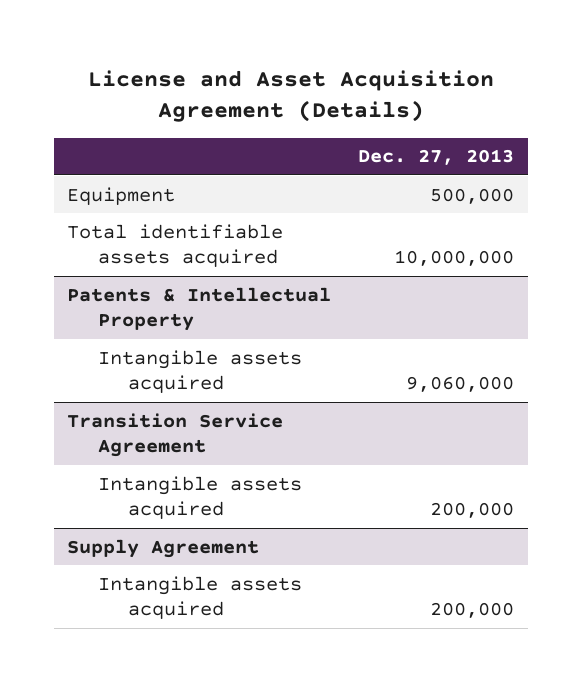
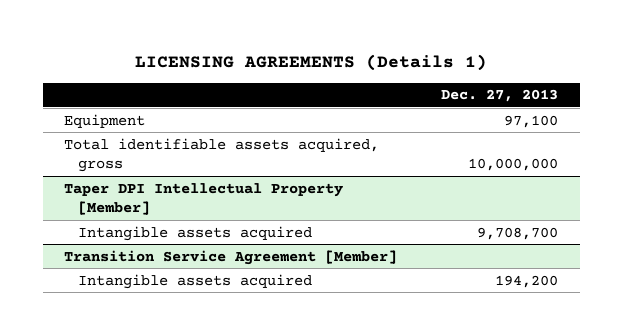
- License and Asset Acquisition Agreement (Details)
+ LICENSING AGREEMENTS (Details 1)
- Equipment | 500,000
- Total identifiable assets acquired | 10,000,000
- Patents & Intellectual Property
- Intangible assets acquired | 9,060,000
- Transition Service Agreement
- Intangible assets acquired | 200,000
- Supply Agreement
- Intangible assets acquired | 200,000
+ Equipment | 97,100
+ Total identifiable assets acquired, gross | 10,000,000
+ Taper DPI Intellectual Property [Member]
+ Intangible assets acquired | 9,708,700
+ Transition Service Agreement [Member]
+ Intangible assets acquired | 194,200

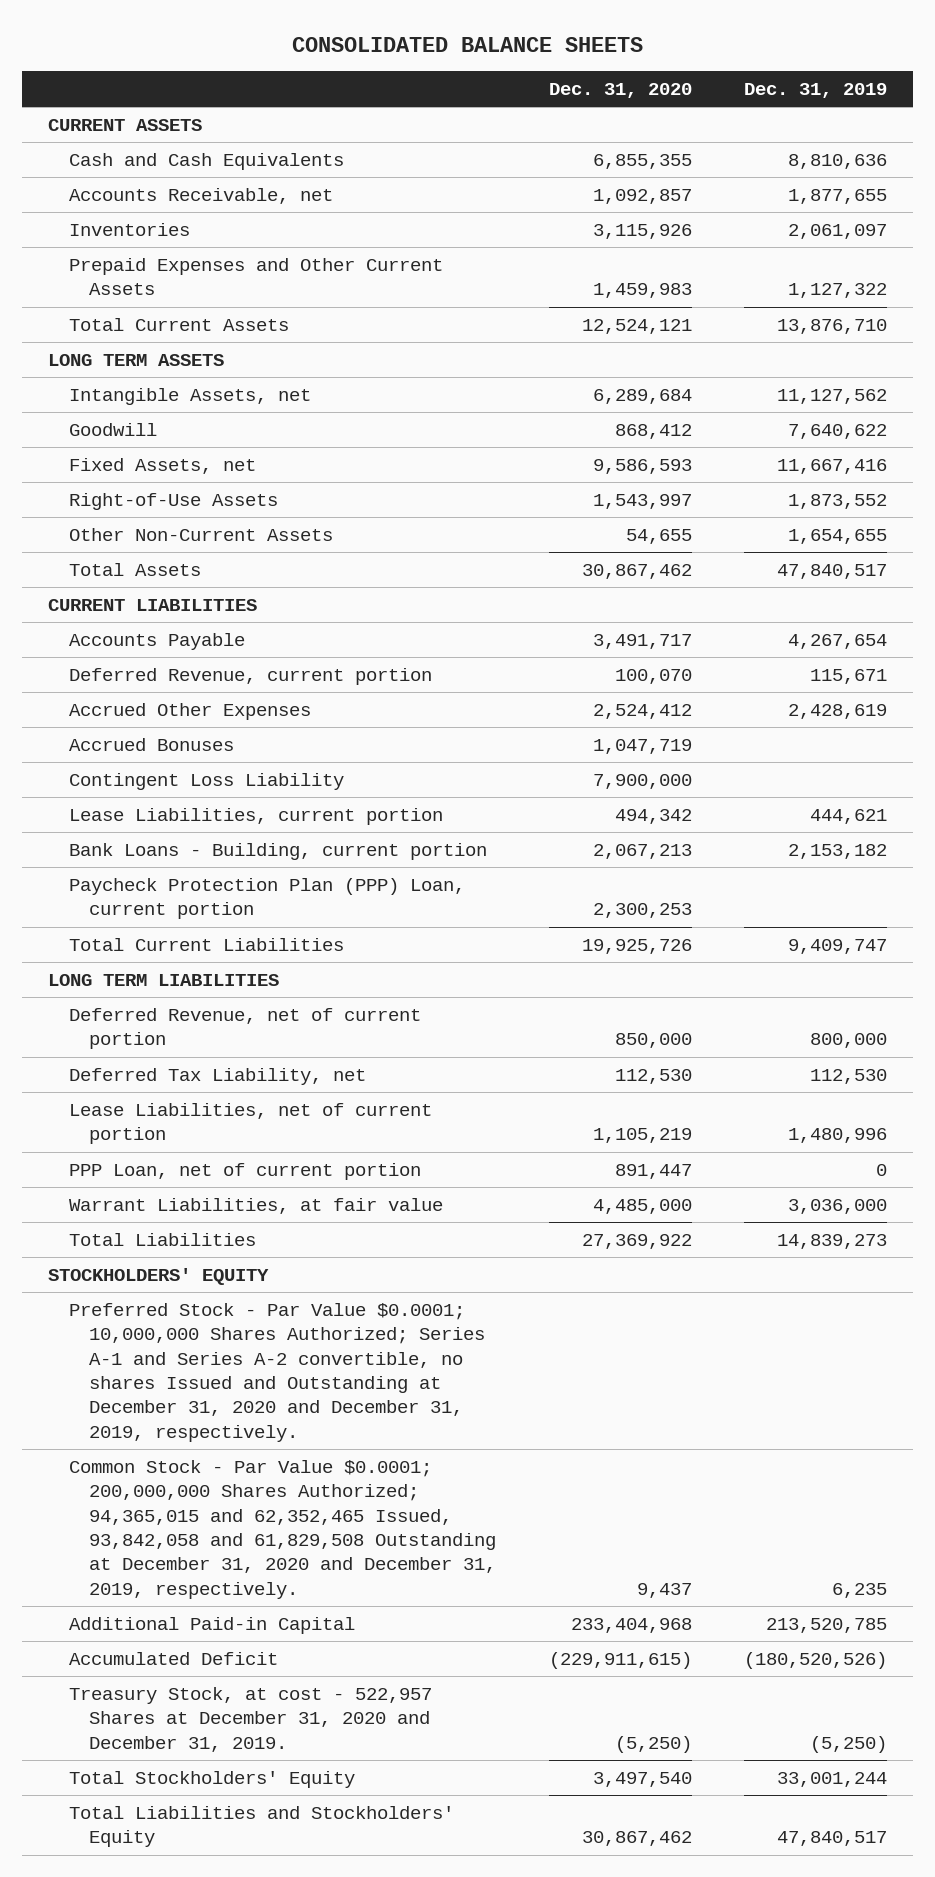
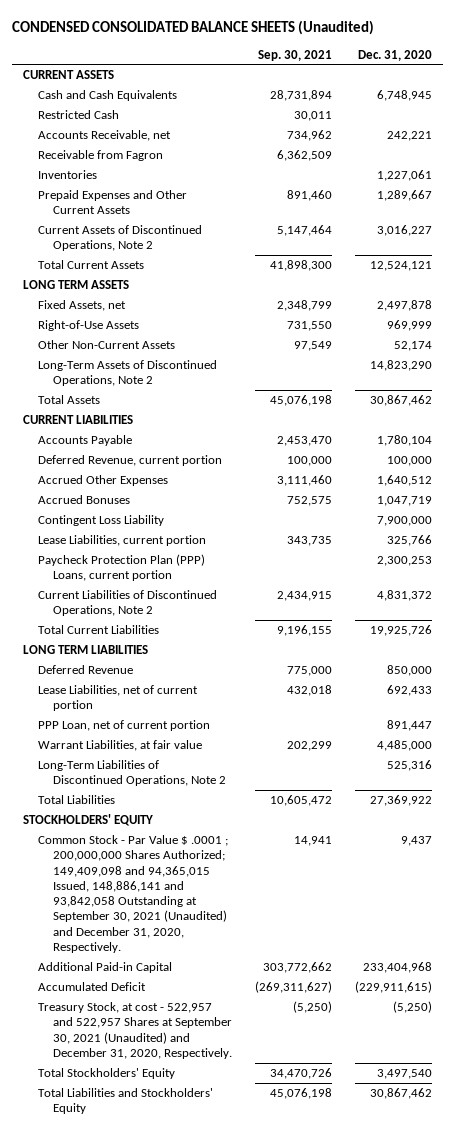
- CONSOLIDATED BALANCE SHEETS
+ CONDENSED CONSOLIDATED BALANCE SHEETS (Unaudited)
- | Dec. 31, 2020 | Dec. 31, 2019
+ | Sep. 30, 2021 | Dec. 31, 2020
- Cash and Cash Equivalents | 6,855,355 | 8,810,636
- Accounts Receivable, net | 1,092,857 | 1,877,655
- Inventories | 3,115,926 | 2,061,097
- Prepaid Expenses and Other Current Assets | 1,459,983 | 1,127,322
+ Cash and Cash Equivalents | 28,731,894 | 6,748,945
+ Restricted Cash | 30,011 |
+ Accounts Receivable, net | 734,962 | 242,221
+ Receivable from Fagron | 6,362,509 |
+ Inventories | | 1,227,061
+ Prepaid Expenses and Other Current Assets | 891,460 | 1,289,667
+ Current Assets of Discontinued Operations, Note 2 | 5,147,464 | 3,016,227
- Intangible Assets, net | 6,289,684 | 11,127,562
- Goodwill | 868,412 | 7,640,622
- Fixed Assets, net | 9,586,593 | 11,667,416
- Right-of-Use Assets | 1,543,997 | 1,873,552
- Other Non-Current Assets | 54,655 | 1,654,655
+ Fixed Assets, net | 2,348,799 | 2,497,878
+ Right-of-Use Assets | 731,550 | 969,999
+ Other Non-Current Assets | 97,549 | 52,174
+ Long-Term Assets of Discontinued Operations, Note 2 | | 14,823,290
- Accounts Payable | 3,491,717 | 4,267,654
- Deferred Revenue, current portion | 100,070 | 115,671
- Accrued Other Expenses | 2,524,412 | 2,428,619
+ Accounts Payable | 2,453,470 | 1,780,104
+ Deferred Revenue, current portion | 100,000 | 100,000
+ Accrued Other Expenses | 3,111,460 | 1,640,512
- Lease Liabilities, current portion | 494,342 | 444,621
- Bank Loans - Building, current portion | 2,067,213 | 2,153,182
- Paycheck Protection Plan (PPP) Loan, current portion | 2,300,253 |
+ Lease Liabilities, current portion | 343,735 | 325,766
+ Paycheck Protection Plan (PPP) Loans, current portion | | 2,300,253
+ Current Liabilities of Discontinued Operations, Note 2 | 2,434,915 | 4,831,372
- Deferred Revenue, net of current portion | 850,000 | 800,000
- Deferred Tax Liability, net | 112,530 | 112,530
- Lease Liabilities, net of current portion | 1,105,219 | 1,480,996
+ Deferred Revenue | 775,000 | 850,000
+ Lease Liabilities, net of current portion | 432,018 | 692,433
+ Long-Term Liabilities of Discontinued Operations, Note 2 | | 525,316
- Preferred Stock - Par Value $0.0001; 10,000,000 Shares Authorized; Series A-1 and Series A-2 convertible, no shares Issued and Outstanding at December 31, 2020 and December 31, 2019, respectively.
- Common Stock - Par Value $0.0001; 200,000,000 Shares Authorized; 94,365,015 and 62,352,465 Issued, 93,842,058 and 61,829,508 Outstanding at December 31, 2020 and December 31, 2019, respectively. | 9,437 | 6,235
+ Common Stock - Par Value $ .0001 ; 200,000,000 Shares Authorized; 149,409,098 and 94,365,015 Issued, 148,886,141 and 93,842,058 Outstanding at September 30, 2021 (Unaudited) and December 31, 2020, Respectively. | 14,941 | 9,437
- Treasury Stock, at cost - 522,957 Shares at December 31, 2020 and December 31, 2019. | (5,250) | (5,250)
+ Treasury Stock, at cost - 522,957 and 522,957 Shares at September 30, 2021 (Unaudited) and December 31, 2020, Respectively. | (5,250) | (5,250)

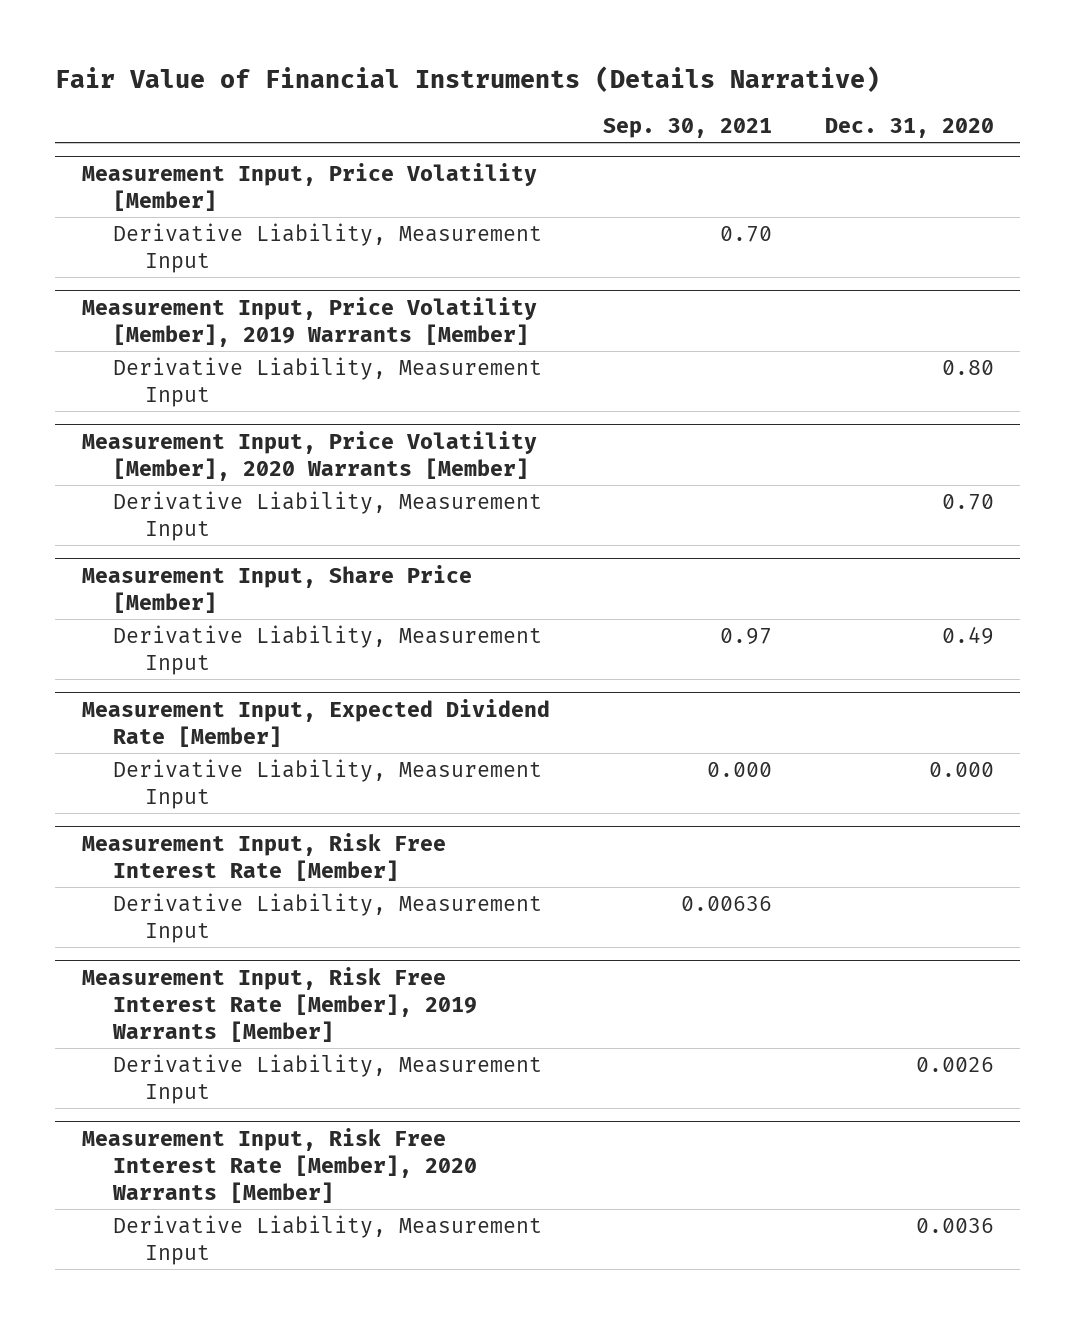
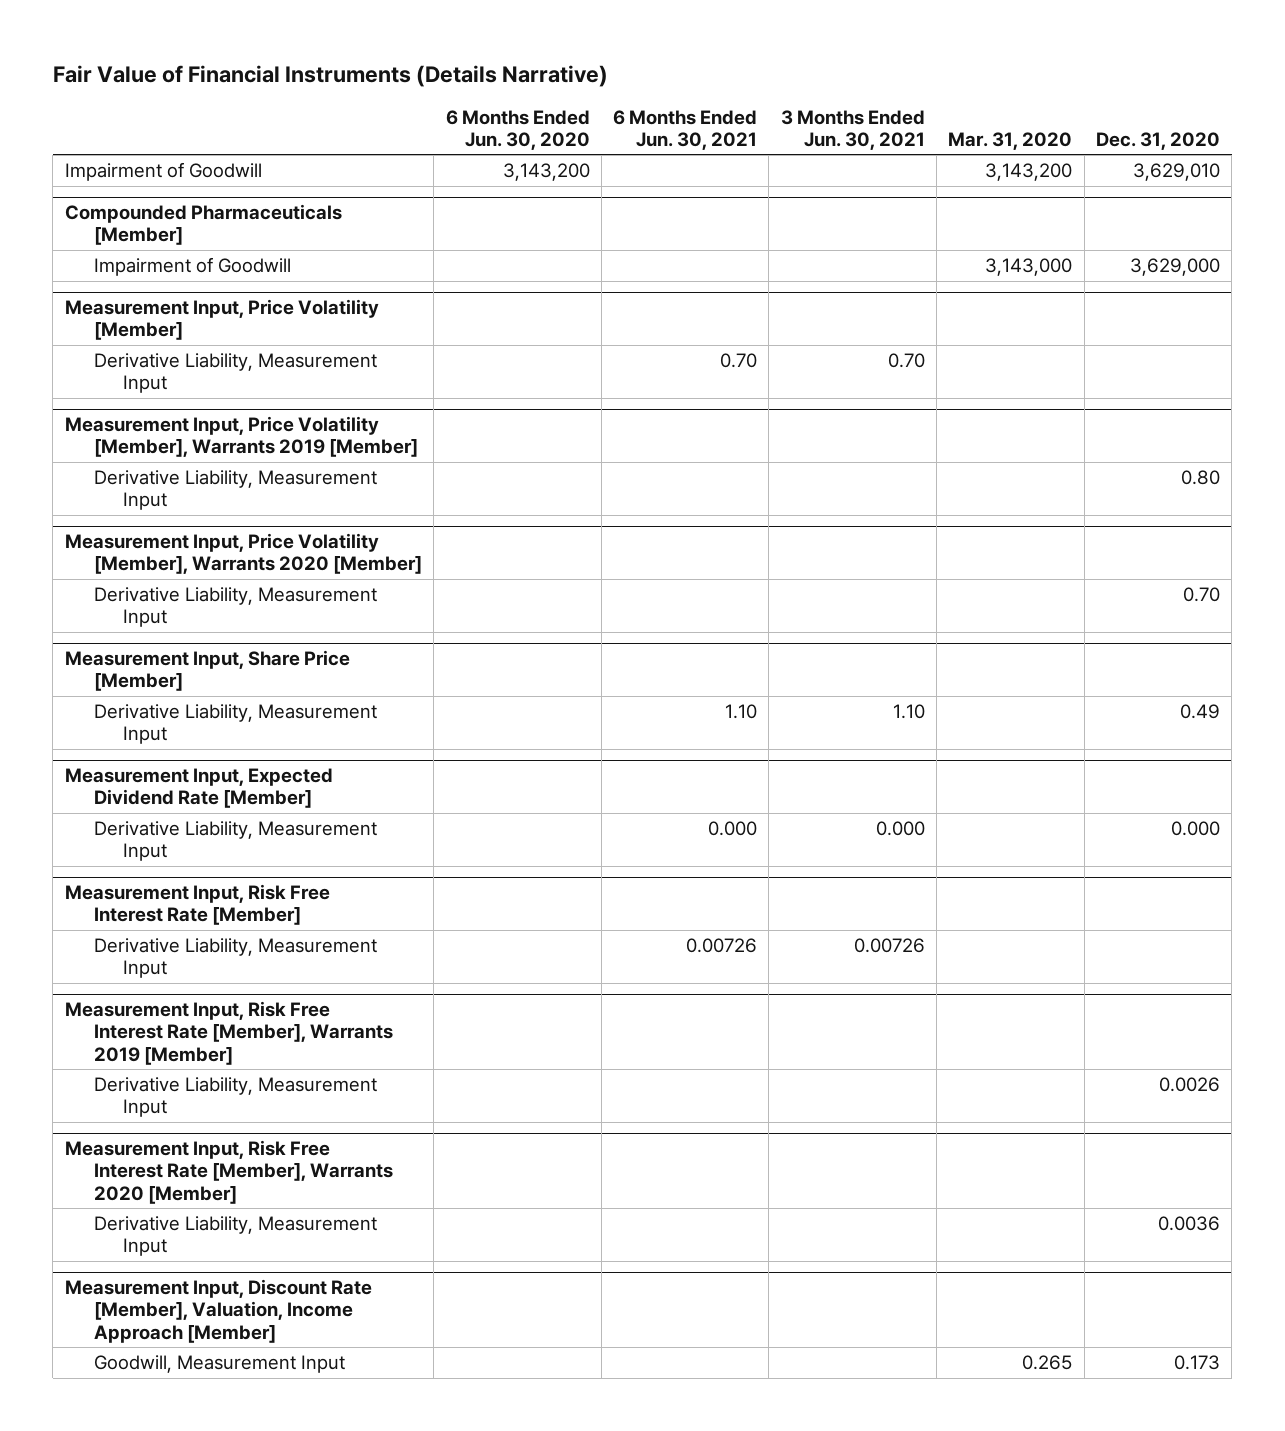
- | Sep. 30, 2021 | Dec. 31, 2020
+ | 6 Months Ended Jun. 30, 2020 | 6 Months Ended Jun. 30, 2021 | 3 Months Ended Jun. 30, 2021 | Mar. 31, 2020 | Dec. 31, 2020
+ Impairment of Goodwill | 3,143,200 | | | 3,143,200 | 3,629,010
+ Compounded Pharmaceuticals [Member]
+ Impairment of Goodwill | | | | 3,143,000 | 3,629,000
- Measurement Input, Price Volatility [Member], 2019 Warrants [Member]
+ Measurement Input, Price Volatility [Member], Warrants 2019 [Member]
- Measurement Input, Price Volatility [Member], 2020 Warrants [Member]
+ Measurement Input, Price Volatility [Member], Warrants 2020 [Member]
- Measurement Input, Risk Free Interest Rate [Member], 2019 Warrants [Member]
+ Measurement Input, Risk Free Interest Rate [Member], Warrants 2019 [Member]
- Measurement Input, Risk Free Interest Rate [Member], 2020 Warrants [Member]
+ Measurement Input, Risk Free Interest Rate [Member], Warrants 2020 [Member]
+ Measurement Input, Discount Rate [Member], Valuation, Income Approach [Member]
+ Goodwill, Measurement Input | | | | 0.265 | 0.173

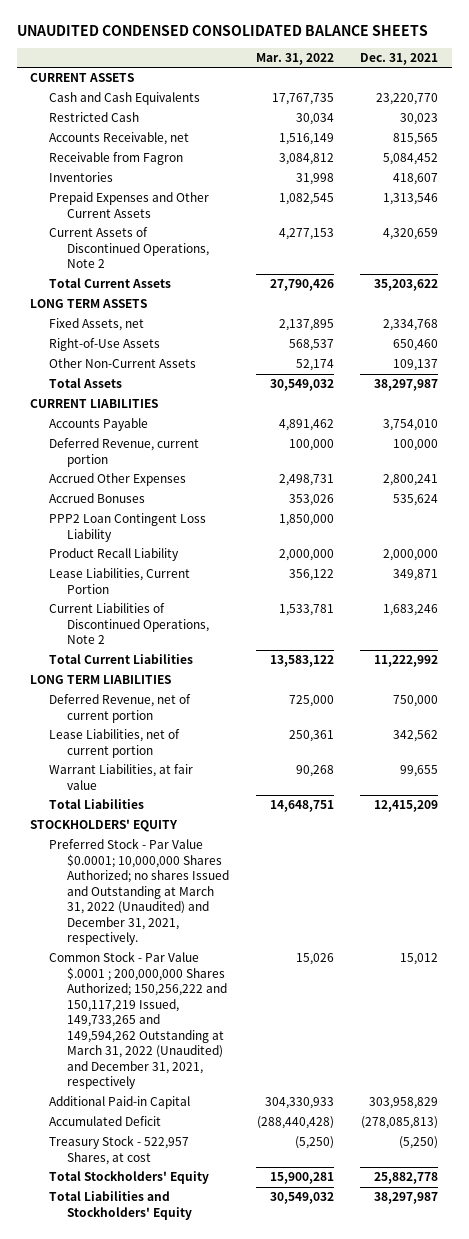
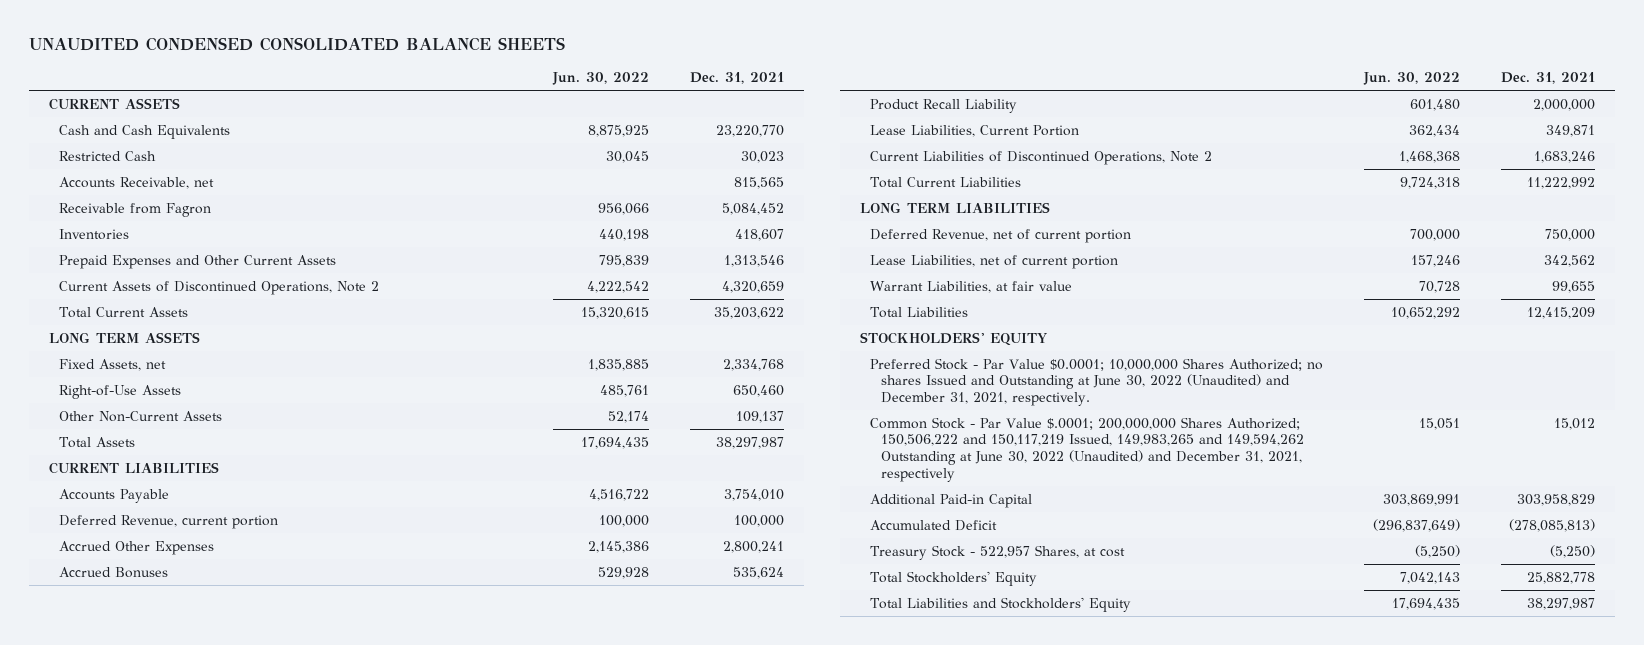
- | Mar. 31, 2022 | Dec. 31, 2021
+ | Jun. 30, 2022 | Dec. 31, 2021
- PPP2 Loan Contingent Loss Liability | 1,850,000 |
- Preferred Stock - Par Value $0.0001; 10,000,000 Shares Authorized; no shares Issued and Outstanding at March 31, 2022 (Unaudited) and December 31, 2021, respectively.
- Common Stock - Par Value $.0001 ; 200,000,000 Shares Authorized; 150,256,222 and 150,117,219 Issued, 149,733,265 and 149,594,262 Outstanding at March 31, 2022 (Unaudited) and December 31, 2021, respectively | 15,026 | 15,012
+ Preferred Stock - Par Value $0.0001; 10,000,000 Shares Authorized; no shares Issued and Outstanding at June 30, 2022 (Unaudited) and December 31, 2021, respectively.
+ Common Stock - Par Value $.0001; 200,000,000 Shares Authorized; 150,506,222 and 150,117,219 Issued, 149,983,265 and 149,594,262 Outstanding at June 30, 2022 (Unaudited) and December 31, 2021, respectively | 15,051 | 15,012

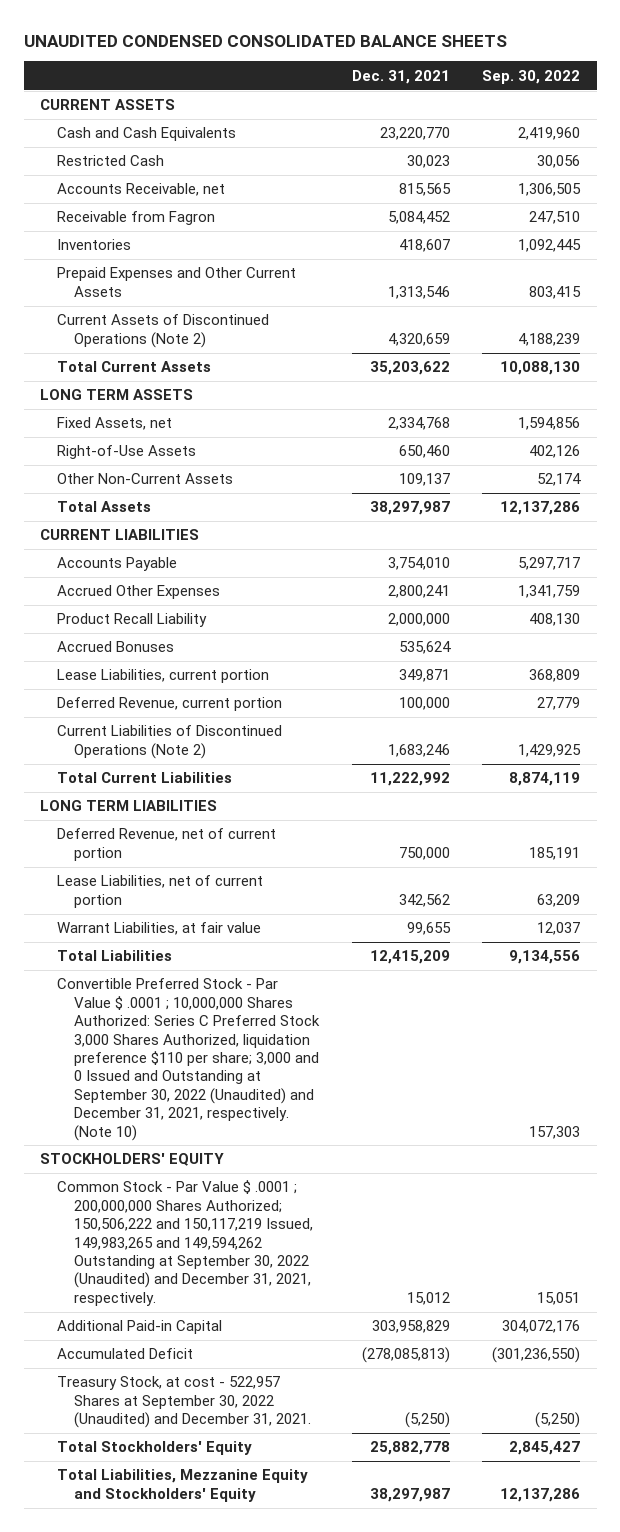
- | Jun. 30, 2022 | Dec. 31, 2021
+ | Dec. 31, 2021 | Sep. 30, 2022
- Current Assets of Discontinued Operations, Note 2 | 4,222,542 | 4,320,659
+ Current Assets of Discontinued Operations (Note 2) | 4,320,659 | 4,188,239
- Lease Liabilities, Current Portion | 362,434 | 349,871
- Current Liabilities of Discontinued Operations, Note 2 | 1,468,368 | 1,683,246
moved down: Accrued Bonuses | 535,624 |
+ Lease Liabilities, current portion | 349,871 | 368,809
moved down: Deferred Revenue, current portion | 100,000 | 27,779
+ Current Liabilities of Discontinued Operations (Note 2) | 1,683,246 | 1,429,925
+ Convertible Preferred Stock - Par Value $ .0001 ; 10,000,000 Shares Authorized: Series C Preferred Stock 3,000 Shares Authorized, liquidation preference $110 per share; 3,000 and 0 Issued and Outstanding at September 30, 2022 (Unaudited) and December 31, 2021, respectively. (Note 10) | | 157,303
- Preferred Stock - Par Value $0.0001; 10,000,000 Shares Authorized; no shares Issued and Outstanding at June 30, 2022 (Unaudited) and December 31, 2021, respectively.
- Common Stock - Par Value $.0001; 200,000,000 Shares Authorized; 150,506,222 and 150,117,219 Issued, 149,983,265 and 149,594,262 Outstanding at June 30, 2022 (Unaudited) and December 31, 2021, respectively | 15,051 | 15,012
+ Common Stock - Par Value $ .0001 ; 200,000,000 Shares Authorized; 150,506,222 and 150,117,219 Issued, 149,983,265 and 149,594,262 Outstanding at September 30, 2022 (Unaudited) and December 31, 2021, respectively. | 15,012 | 15,051
- Treasury Stock - 522,957 Shares, at cost | (5,250) | (5,250)
+ Treasury Stock, at cost - 522,957 Shares at September 30, 2022 (Unaudited) and December 31, 2021. | (5,250) | (5,250)
- Total Liabilities and Stockholders' Equity | 17,694,435 | 38,297,987
+ Total Liabilities, Mezzanine Equity and Stockholders' Equity | 38,297,987 | 12,137,286

